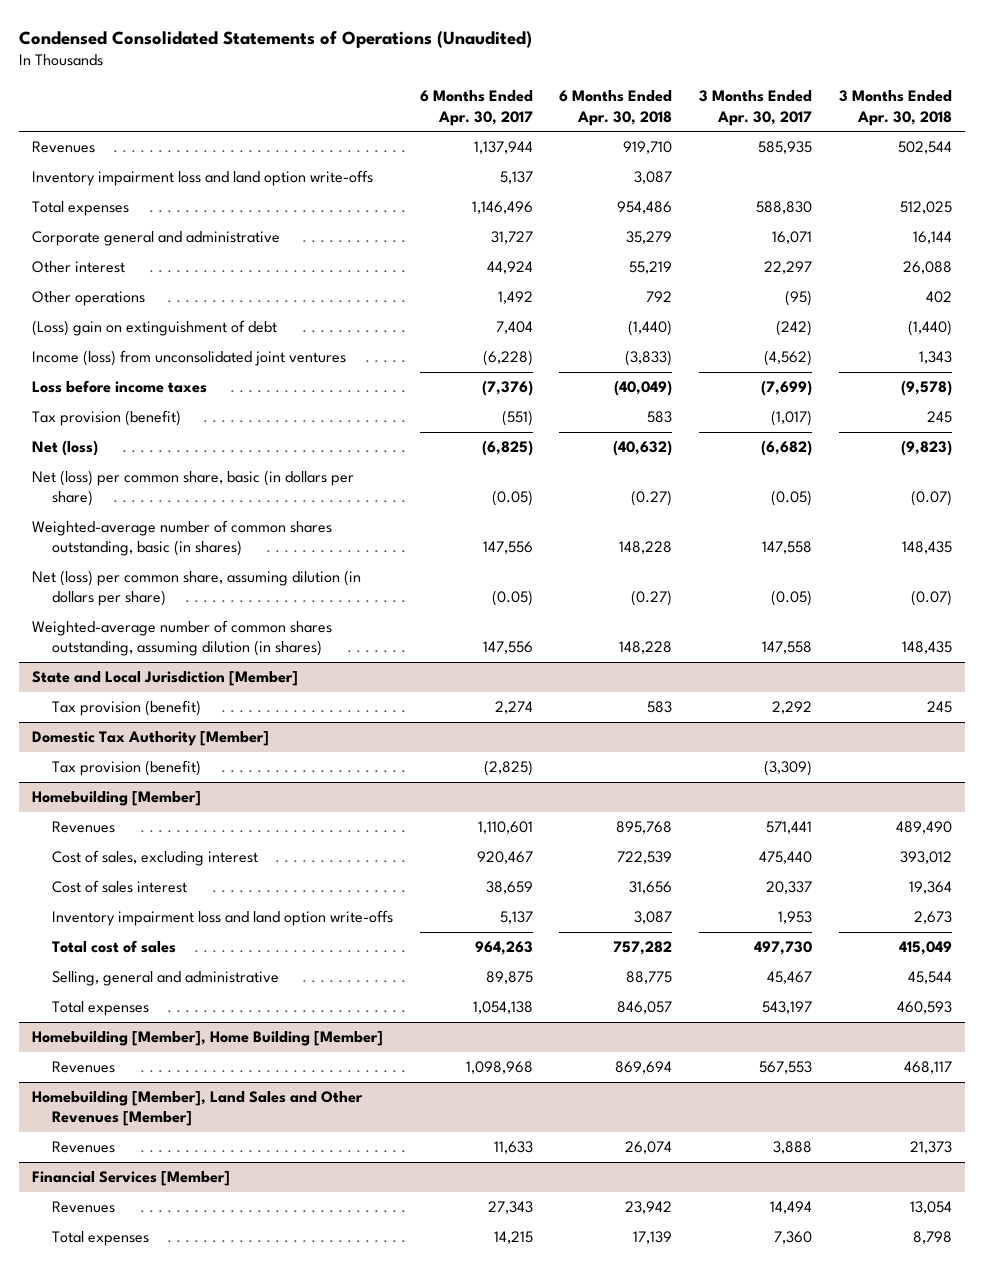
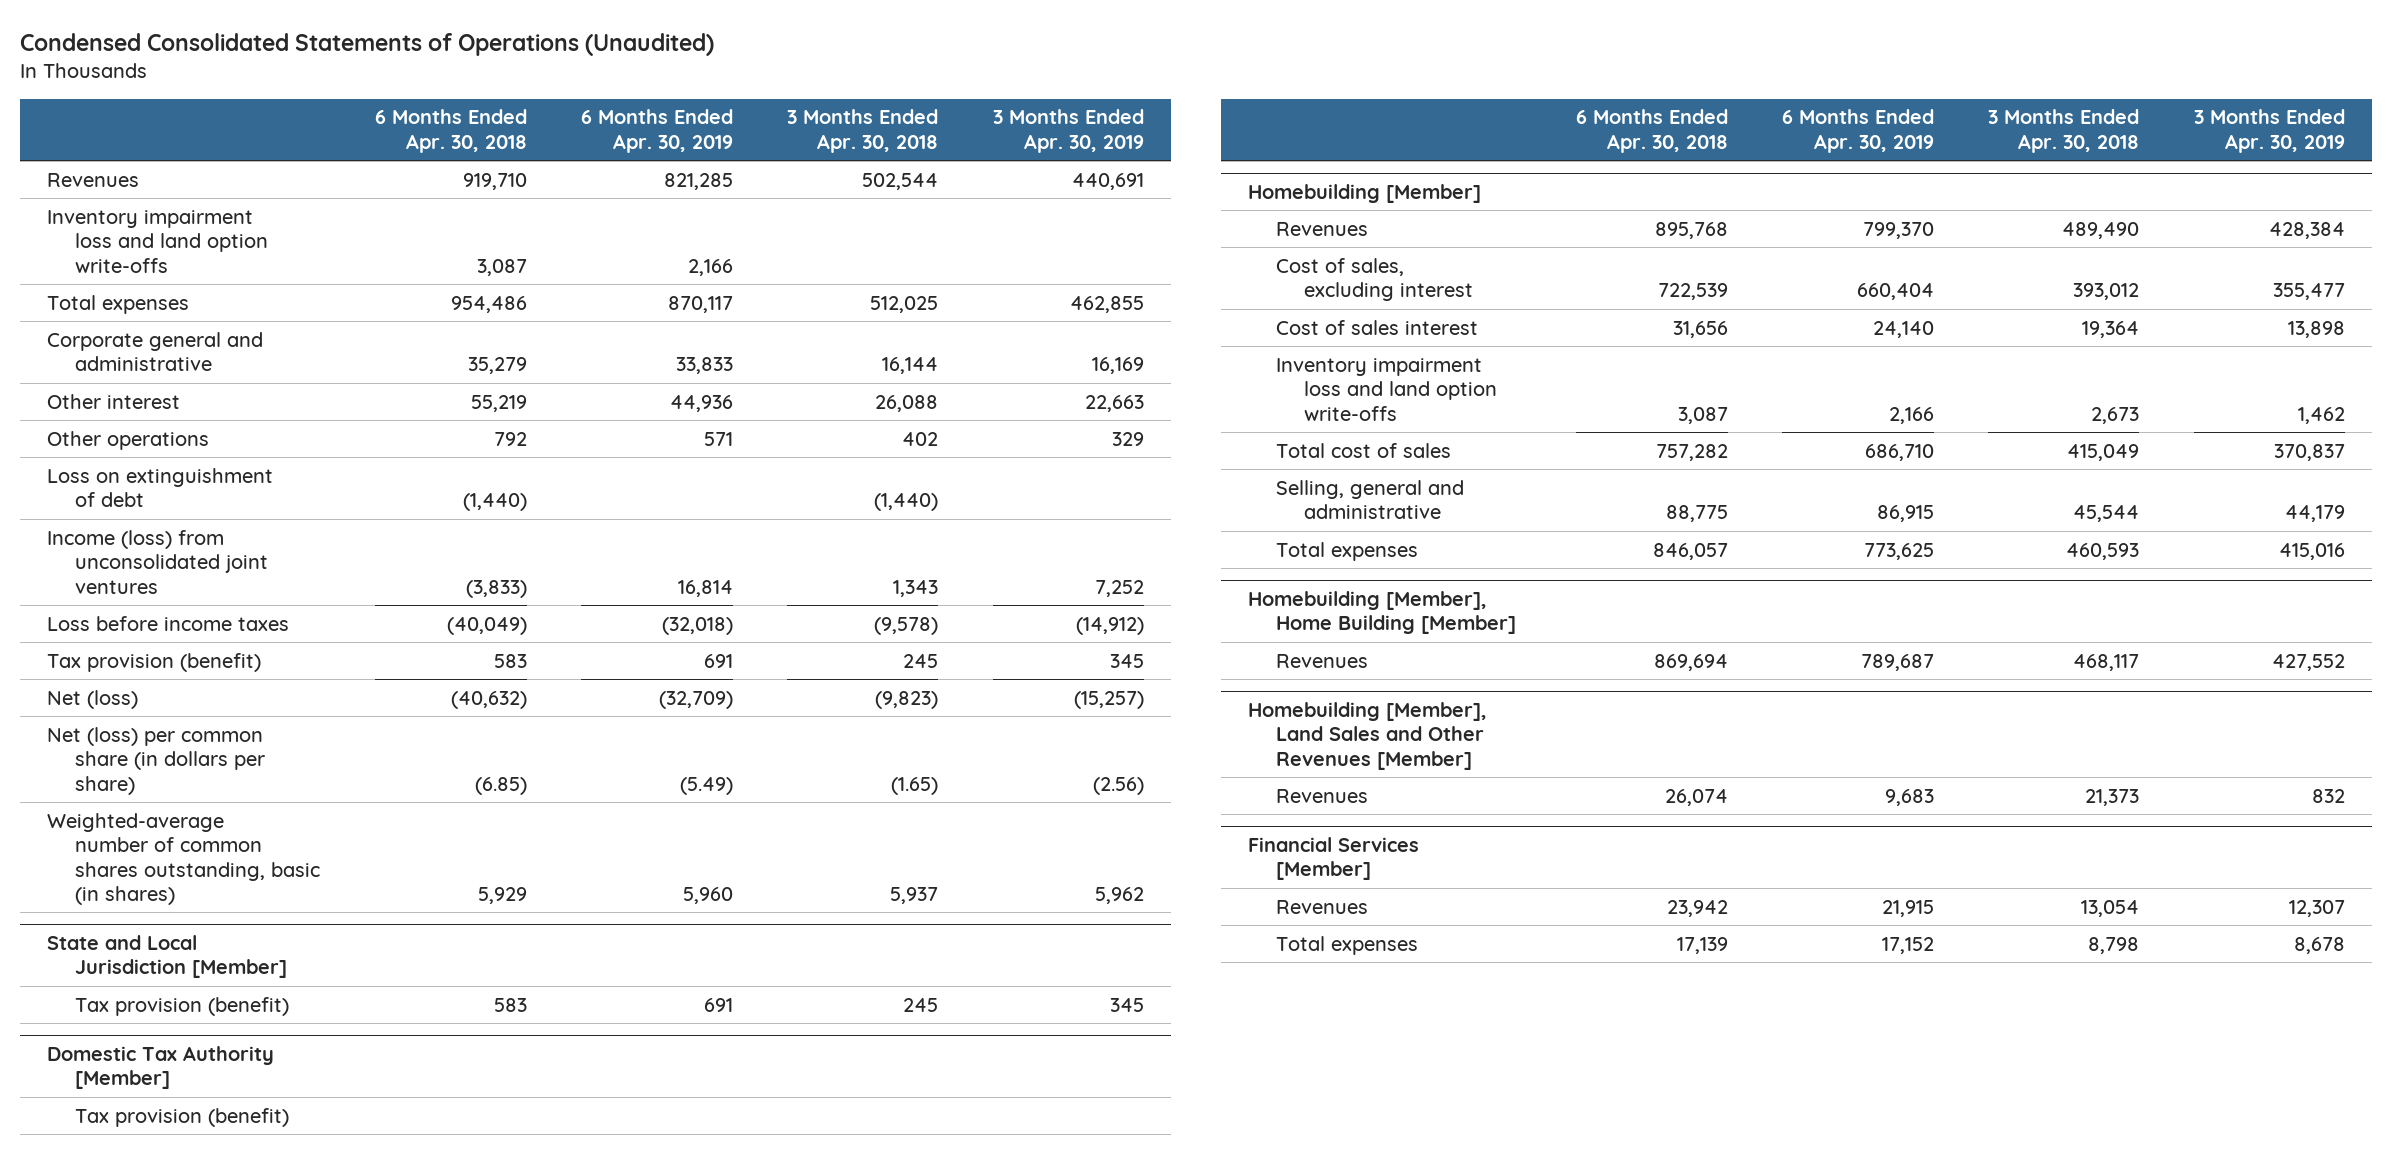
- | 6 Months Ended Apr. 30, 2017 | 6 Months Ended Apr. 30, 2018 | 3 Months Ended Apr. 30, 2017 | 3 Months Ended Apr. 30, 2018
+ | 6 Months Ended Apr. 30, 2018 | 6 Months Ended Apr. 30, 2019 | 3 Months Ended Apr. 30, 2018 | 3 Months Ended Apr. 30, 2019
- (Loss) gain on extinguishment of debt | 7,404 | (1,440) | (242) | (1,440)
+ Loss on extinguishment of debt | (1,440) | | (1,440) |
- Net (loss) per common share, basic (in dollars per share) | (0.05) | (0.27) | (0.05) | (0.07)
- Weighted-average number of common shares outstanding, basic (in shares) | 147,556 | 148,228 | 147,558 | 148,435
- Net (loss) per common share, assuming dilution (in dollars per share) | (0.05) | (0.27) | (0.05) | (0.07)
- Weighted-average number of common shares outstanding, assuming dilution (in shares) | 147,556 | 148,228 | 147,558 | 148,435
+ Net (loss) per common share (in dollars per share) | (6.85) | (5.49) | (1.65) | (2.56)
+ Weighted-average number of common shares outstanding, basic (in shares) | 5,929 | 5,960 | 5,937 | 5,962

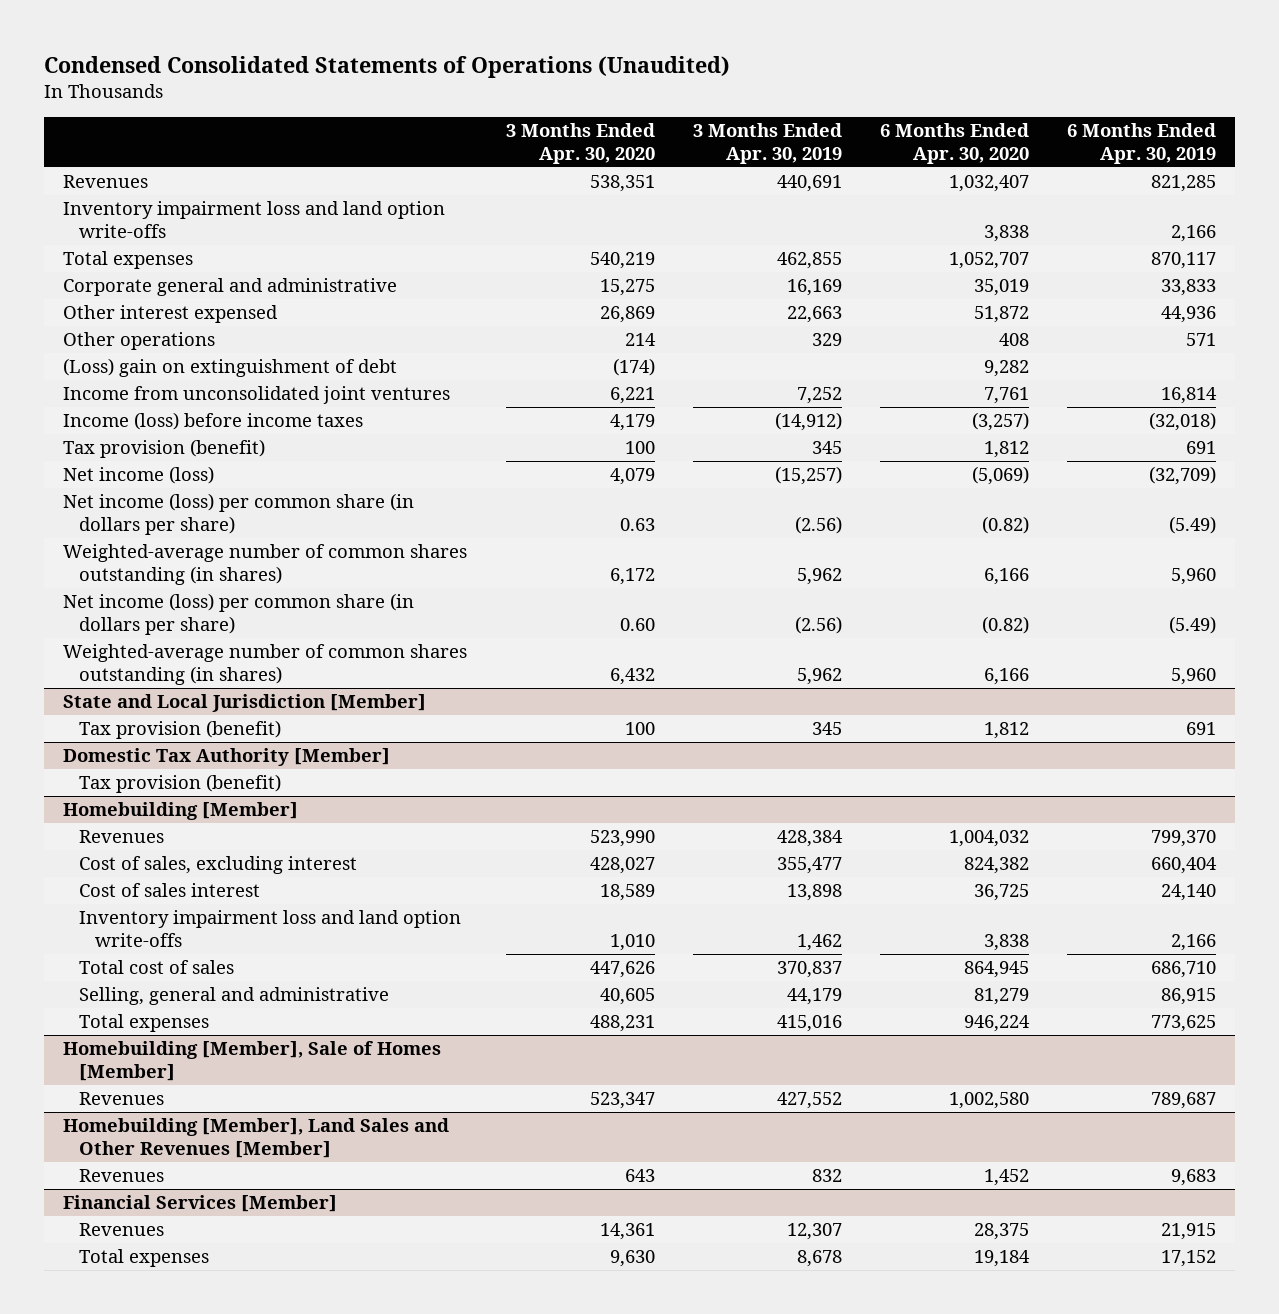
- | 6 Months Ended Apr. 30, 2018 | 6 Months Ended Apr. 30, 2019 | 3 Months Ended Apr. 30, 2018 | 3 Months Ended Apr. 30, 2019
+ | 3 Months Ended Apr. 30, 2020 | 3 Months Ended Apr. 30, 2019 | 6 Months Ended Apr. 30, 2020 | 6 Months Ended Apr. 30, 2019
- Other interest | 55,219 | 44,936 | 26,088 | 22,663
+ Other interest expensed | 26,869 | 22,663 | 51,872 | 44,936
- Loss on extinguishment of debt | (1,440) | | (1,440) |
- Income (loss) from unconsolidated joint ventures | (3,833) | 16,814 | 1,343 | 7,252
- Loss before income taxes | (40,049) | (32,018) | (9,578) | (14,912)
+ (Loss) gain on extinguishment of debt | (174) | | 9,282 |
+ Income from unconsolidated joint ventures | 6,221 | 7,252 | 7,761 | 16,814
+ Income (loss) before income taxes | 4,179 | (14,912) | (3,257) | (32,018)
- Net (loss) | (40,632) | (32,709) | (9,823) | (15,257)
- Net (loss) per common share (in dollars per share) | (6.85) | (5.49) | (1.65) | (2.56)
- Weighted-average number of common shares outstanding, basic (in shares) | 5,929 | 5,960 | 5,937 | 5,962
+ Net income (loss) | 4,079 | (15,257) | (5,069) | (32,709)
+ Net income (loss) per common share (in dollars per share) | 0.63 | (2.56) | (0.82) | (5.49)
+ Weighted-average number of common shares outstanding (in shares) | 6,172 | 5,962 | 6,166 | 5,960
+ Net income (loss) per common share (in dollars per share) | 0.60 | (2.56) | (0.82) | (5.49)
+ Weighted-average number of common shares outstanding (in shares) | 6,432 | 5,962 | 6,166 | 5,960
- Homebuilding [Member], Home Building [Member]
+ Homebuilding [Member], Sale of Homes [Member]

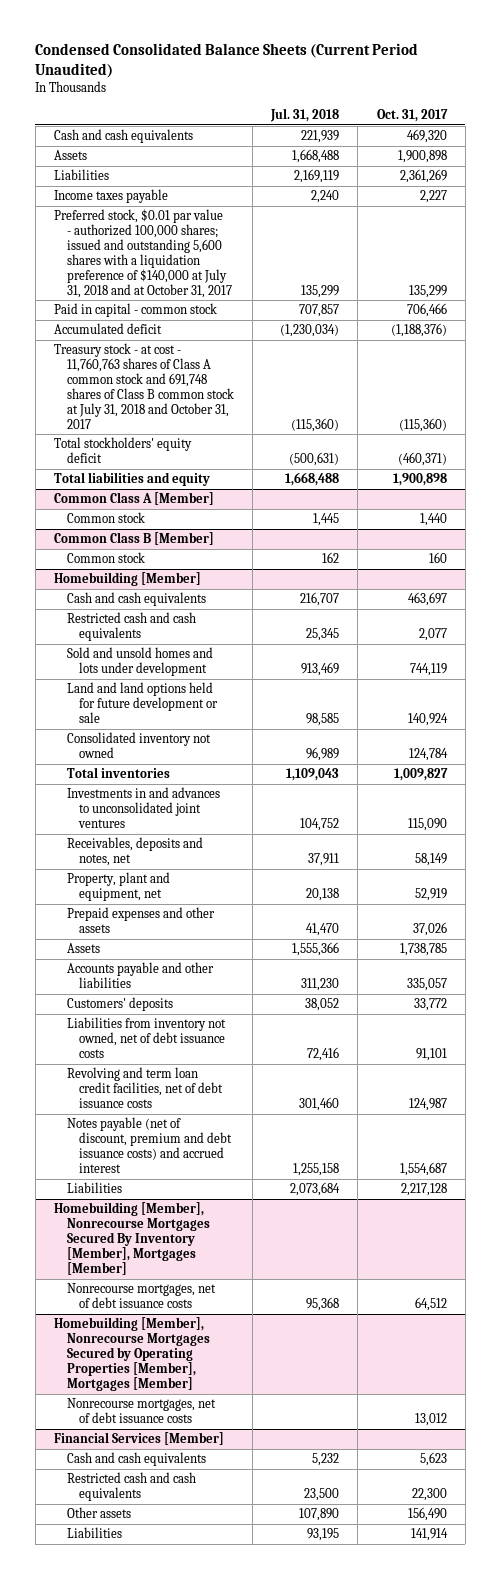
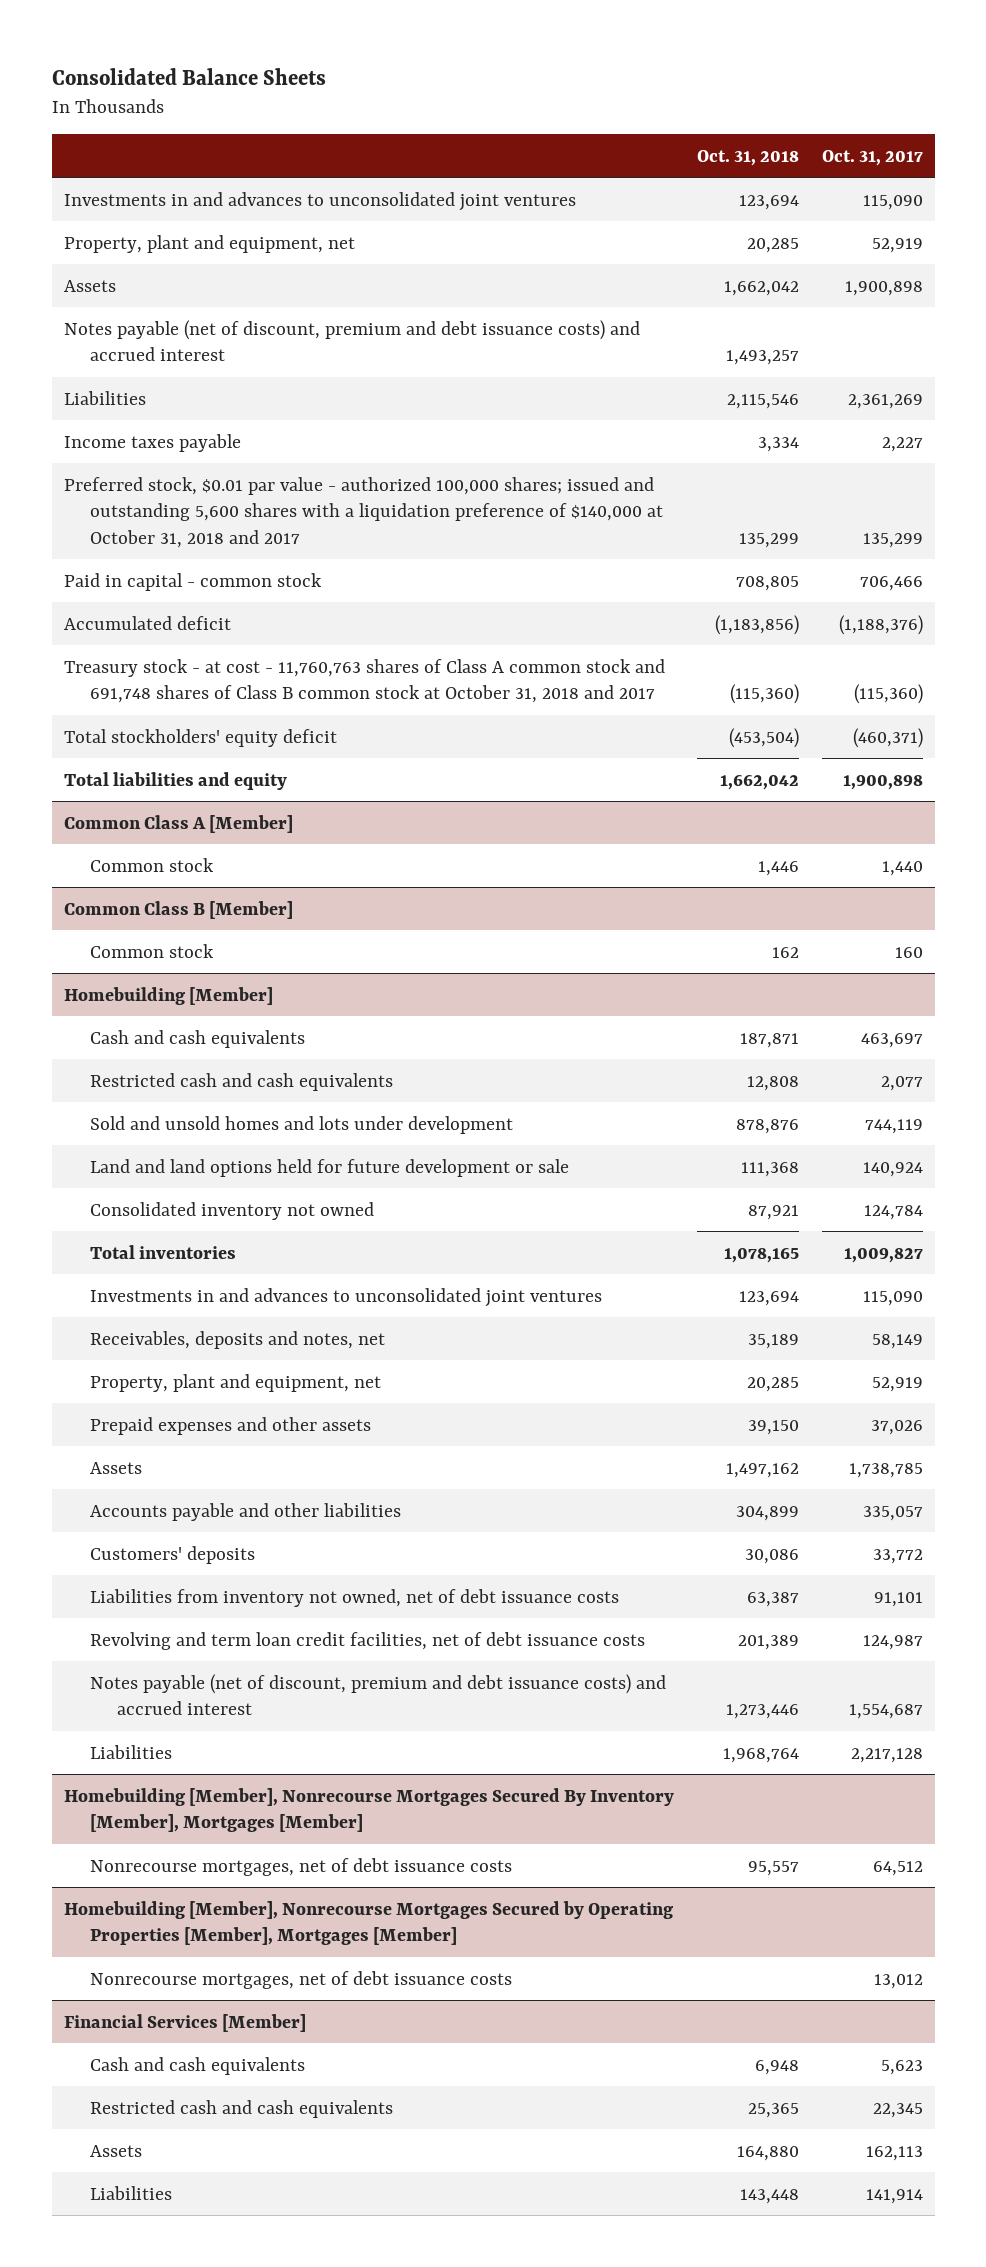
- Condensed Consolidated Balance Sheets (Current Period Unaudited)
+ Consolidated Balance Sheets
- | Jul. 31, 2018 | Oct. 31, 2017
+ | Oct. 31, 2018 | Oct. 31, 2017
- Cash and cash equivalents | 221,939 | 469,320
+ Investments in and advances to unconsolidated joint ventures | 123,694 | 115,090
+ Property, plant and equipment, net | 20,285 | 52,919
+ Notes payable (net of discount, premium and debt issuance costs) and accrued interest | 1,493,257 |
- Preferred stock, $0.01 par value - authorized 100,000 shares; issued and outstanding 5,600 shares with a liquidation preference of $140,000 at July 31, 2018 and at October 31, 2017 | 135,299 | 135,299
+ Preferred stock, $0.01 par value - authorized 100,000 shares; issued and outstanding 5,600 shares with a liquidation preference of $140,000 at October 31, 2018 and 2017 | 135,299 | 135,299
- Treasury stock - at cost - 11,760,763 shares of Class A common stock and 691,748 shares of Class B common stock at July 31, 2018 and October 31, 2017 | (115,360) | (115,360)
+ Treasury stock - at cost - 11,760,763 shares of Class A common stock and 691,748 shares of Class B common stock at October 31, 2018 and 2017 | (115,360) | (115,360)
@ Financial Services [Member]
- Restricted cash and cash equivalents | 23,500 | 22,300
- Other assets | 107,890 | 156,490
+ Restricted cash and cash equivalents | 25,365 | 22,345
+ Assets | 164,880 | 162,113

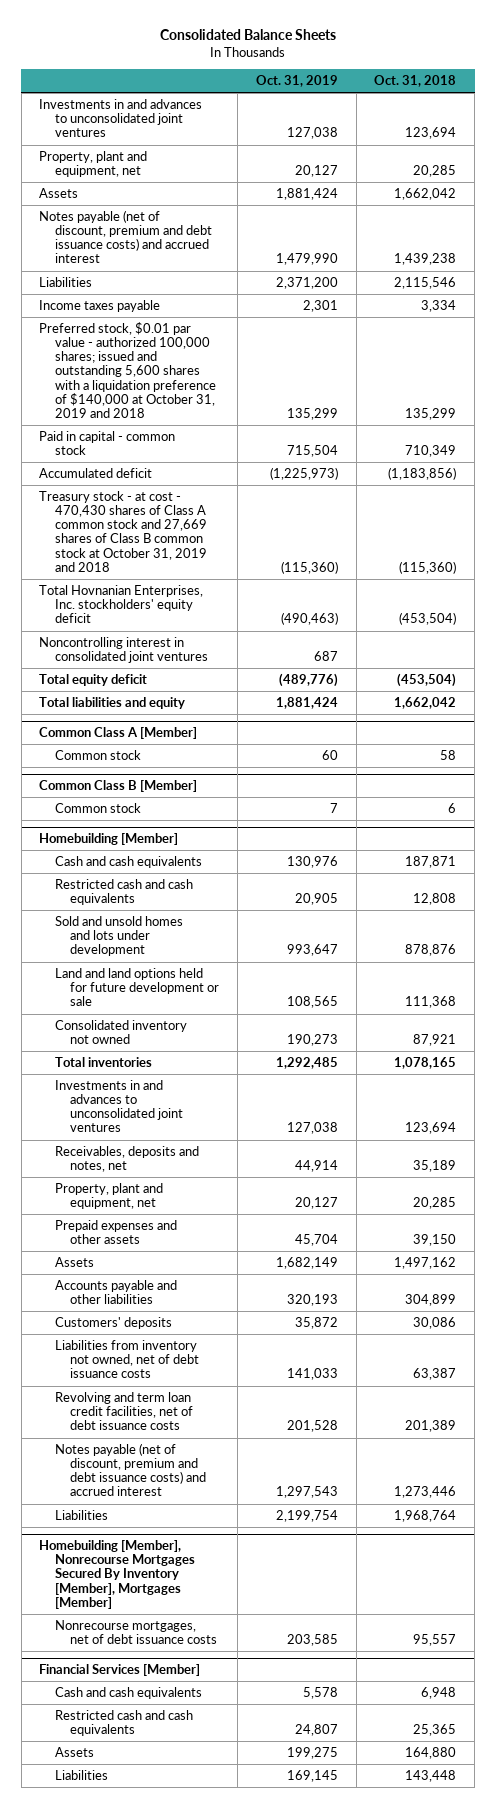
- | Oct. 31, 2018 | Oct. 31, 2017
+ | Oct. 31, 2019 | Oct. 31, 2018
- Notes payable (net of discount, premium and debt issuance costs) and accrued interest | 1,493,257 |
+ Notes payable (net of discount, premium and debt issuance costs) and accrued interest | 1,479,990 | 1,439,238
- Preferred stock, $0.01 par value - authorized 100,000 shares; issued and outstanding 5,600 shares with a liquidation preference of $140,000 at October 31, 2018 and 2017 | 135,299 | 135,299
- Paid in capital - common stock | 708,805 | 706,466
+ Preferred stock, $0.01 par value - authorized 100,000 shares; issued and outstanding 5,600 shares with a liquidation preference of $140,000 at October 31, 2019 and 2018 | 135,299 | 135,299
+ Paid in capital - common stock | 715,504 | 710,349
- Treasury stock - at cost - 11,760,763 shares of Class A common stock and 691,748 shares of Class B common stock at October 31, 2018 and 2017 | (115,360) | (115,360)
- Total stockholders' equity deficit | (453,504) | (460,371)
+ Treasury stock - at cost - 470,430 shares of Class A common stock and 27,669 shares of Class B common stock at October 31, 2019 and 2018 | (115,360) | (115,360)
+ Total Hovnanian Enterprises, Inc. stockholders' equity deficit | (490,463) | (453,504)
+ Noncontrolling interest in consolidated joint ventures | 687 |
+ Total equity deficit | (489,776) | (453,504)
@ Common Class A [Member]
- Common stock | 1,446 | 1,440
+ Common stock | 60 | 58
@ Common Class B [Member]
- Common stock | 162 | 160
+ Common stock | 7 | 6
- Homebuilding [Member], Nonrecourse Mortgages Secured by Operating Properties [Member], Mortgages [Member]
- Nonrecourse mortgages, net of debt issuance costs | | 13,012

